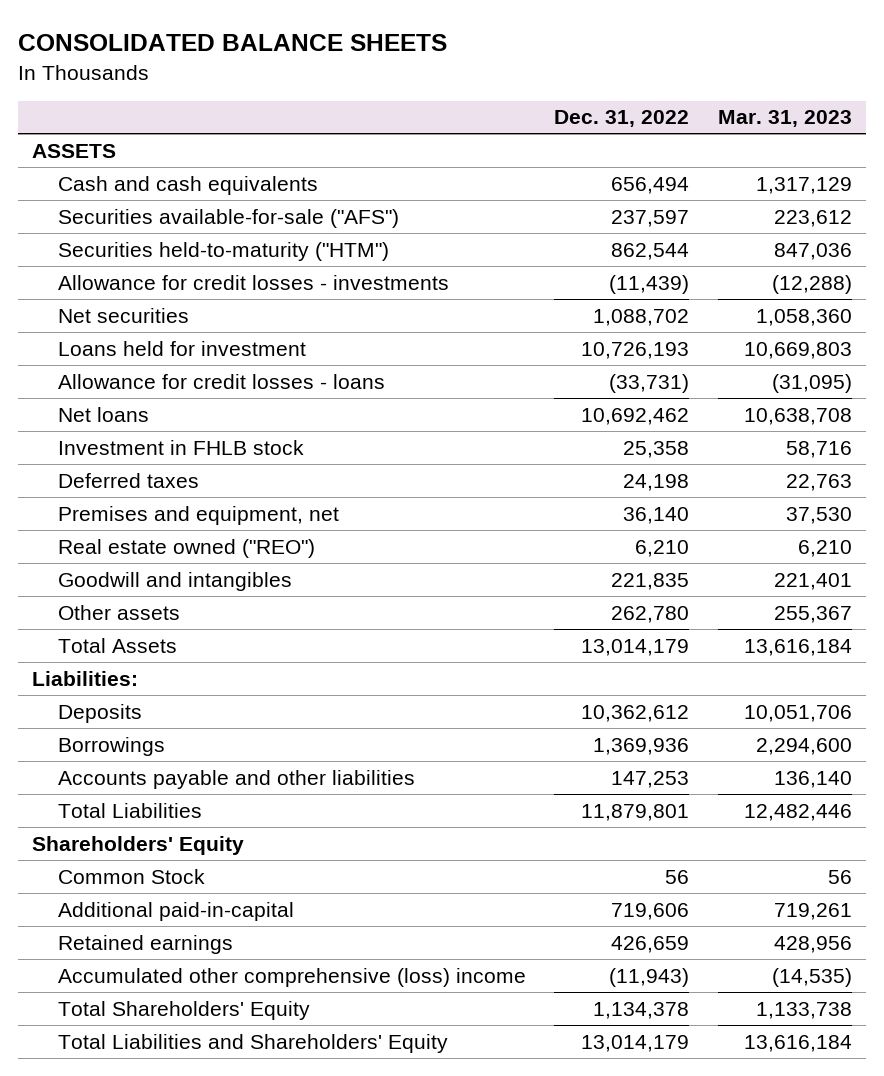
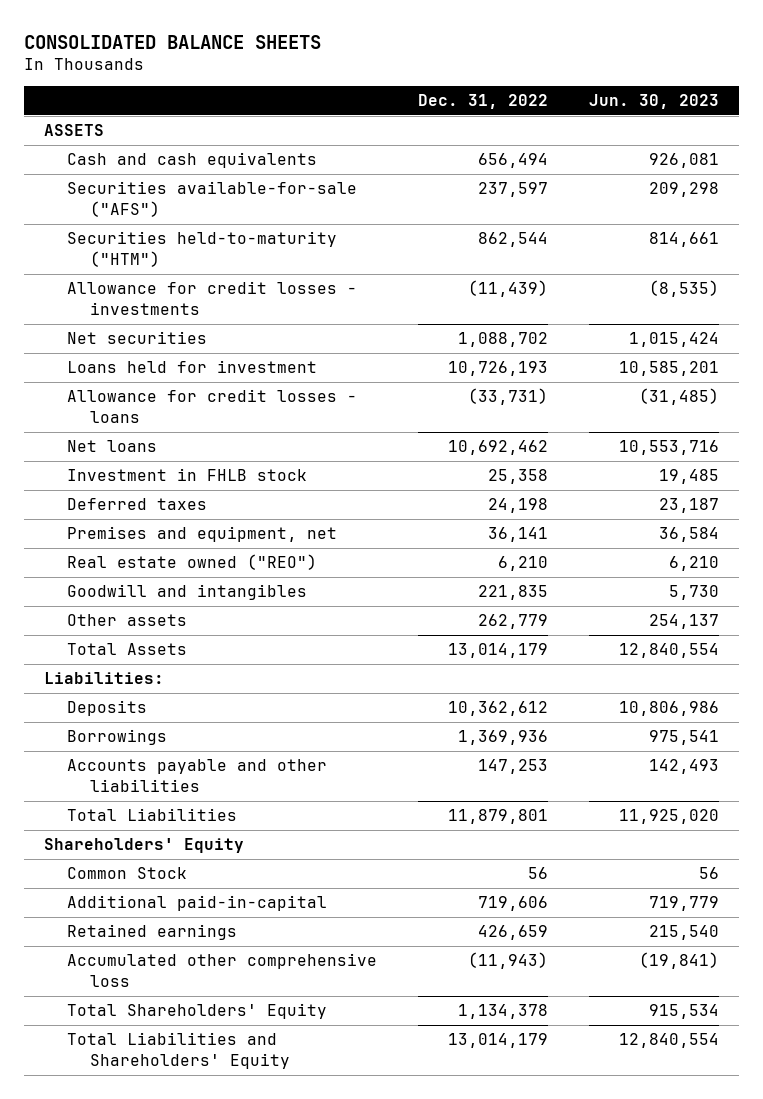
- | Dec. 31, 2022 | Mar. 31, 2023
+ | Dec. 31, 2022 | Jun. 30, 2023
- Premises and equipment, net | 36,140 | 37,530
+ Premises and equipment, net | 36,141 | 36,584
- Other assets | 262,780 | 255,367
+ Other assets | 262,779 | 254,137
- Accumulated other comprehensive (loss) income | (11,943) | (14,535)
+ Accumulated other comprehensive loss | (11,943) | (19,841)

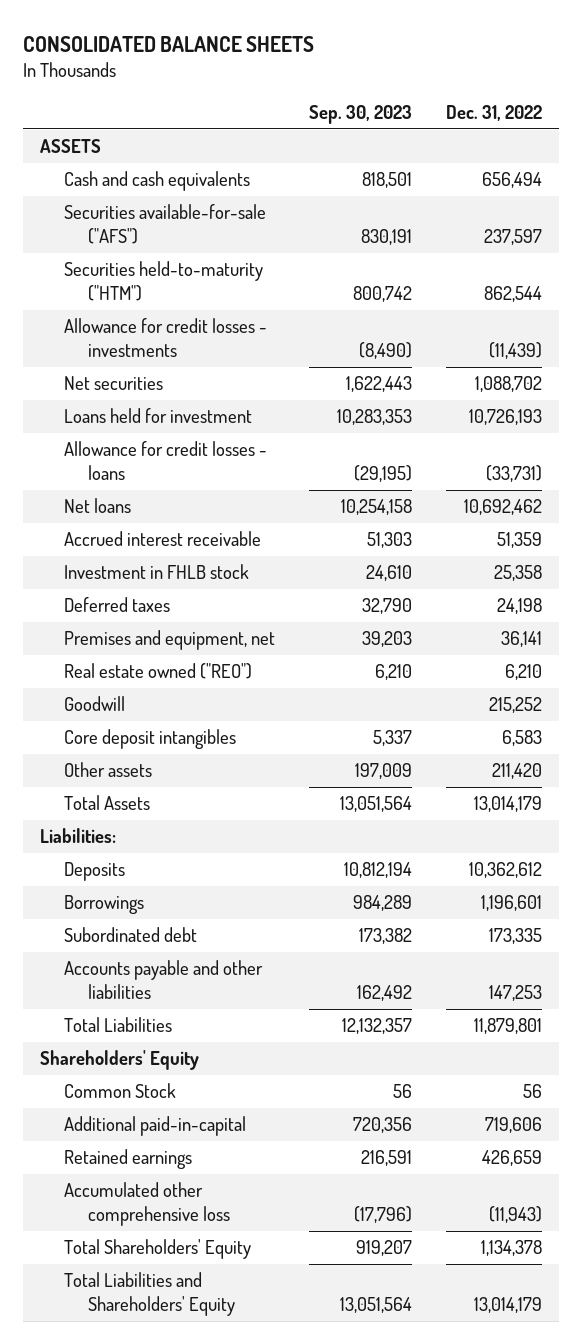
- | Dec. 31, 2022 | Jun. 30, 2023
+ | Sep. 30, 2023 | Dec. 31, 2022
+ Accrued interest receivable | 51,303 | 51,359
- Goodwill and intangibles | 221,835 | 5,730
- Other assets | 262,779 | 254,137
+ Goodwill | | 215,252
+ Core deposit intangibles | 5,337 | 6,583
+ Other assets | 197,009 | 211,420
- Borrowings | 1,369,936 | 975,541
+ Borrowings | 984,289 | 1,196,601
+ Subordinated debt | 173,382 | 173,335

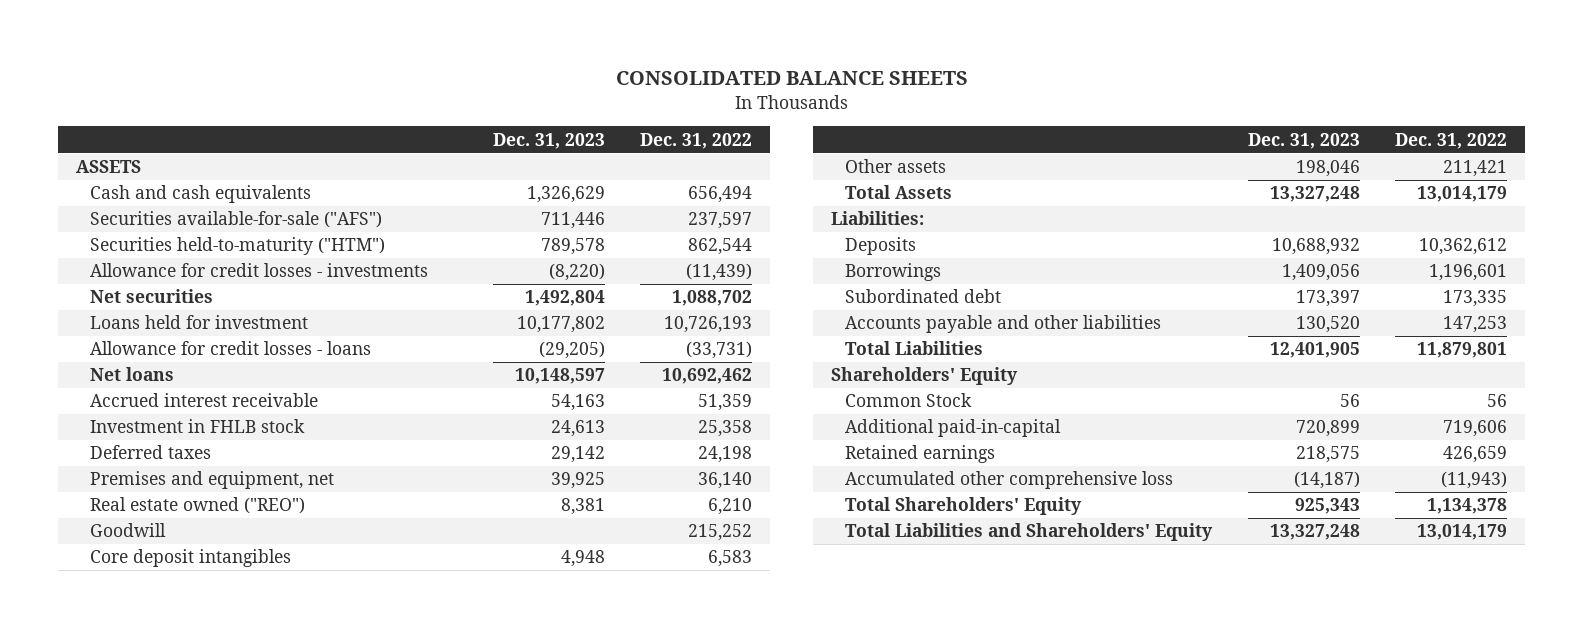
- | Sep. 30, 2023 | Dec. 31, 2022
+ | Dec. 31, 2023 | Dec. 31, 2022
- Premises and equipment, net | 39,203 | 36,141
+ Premises and equipment, net | 39,925 | 36,140
- Other assets | 197,009 | 211,420
+ Other assets | 198,046 | 211,421

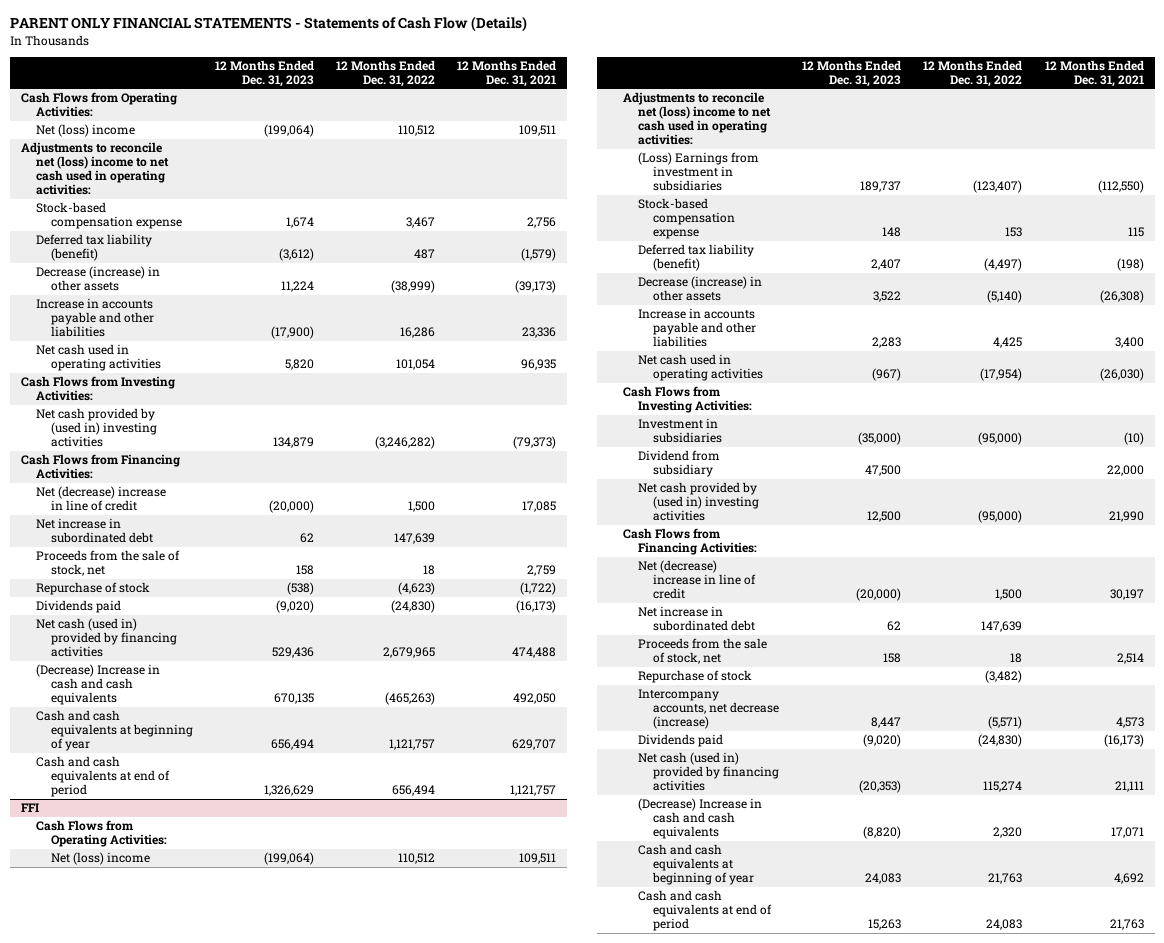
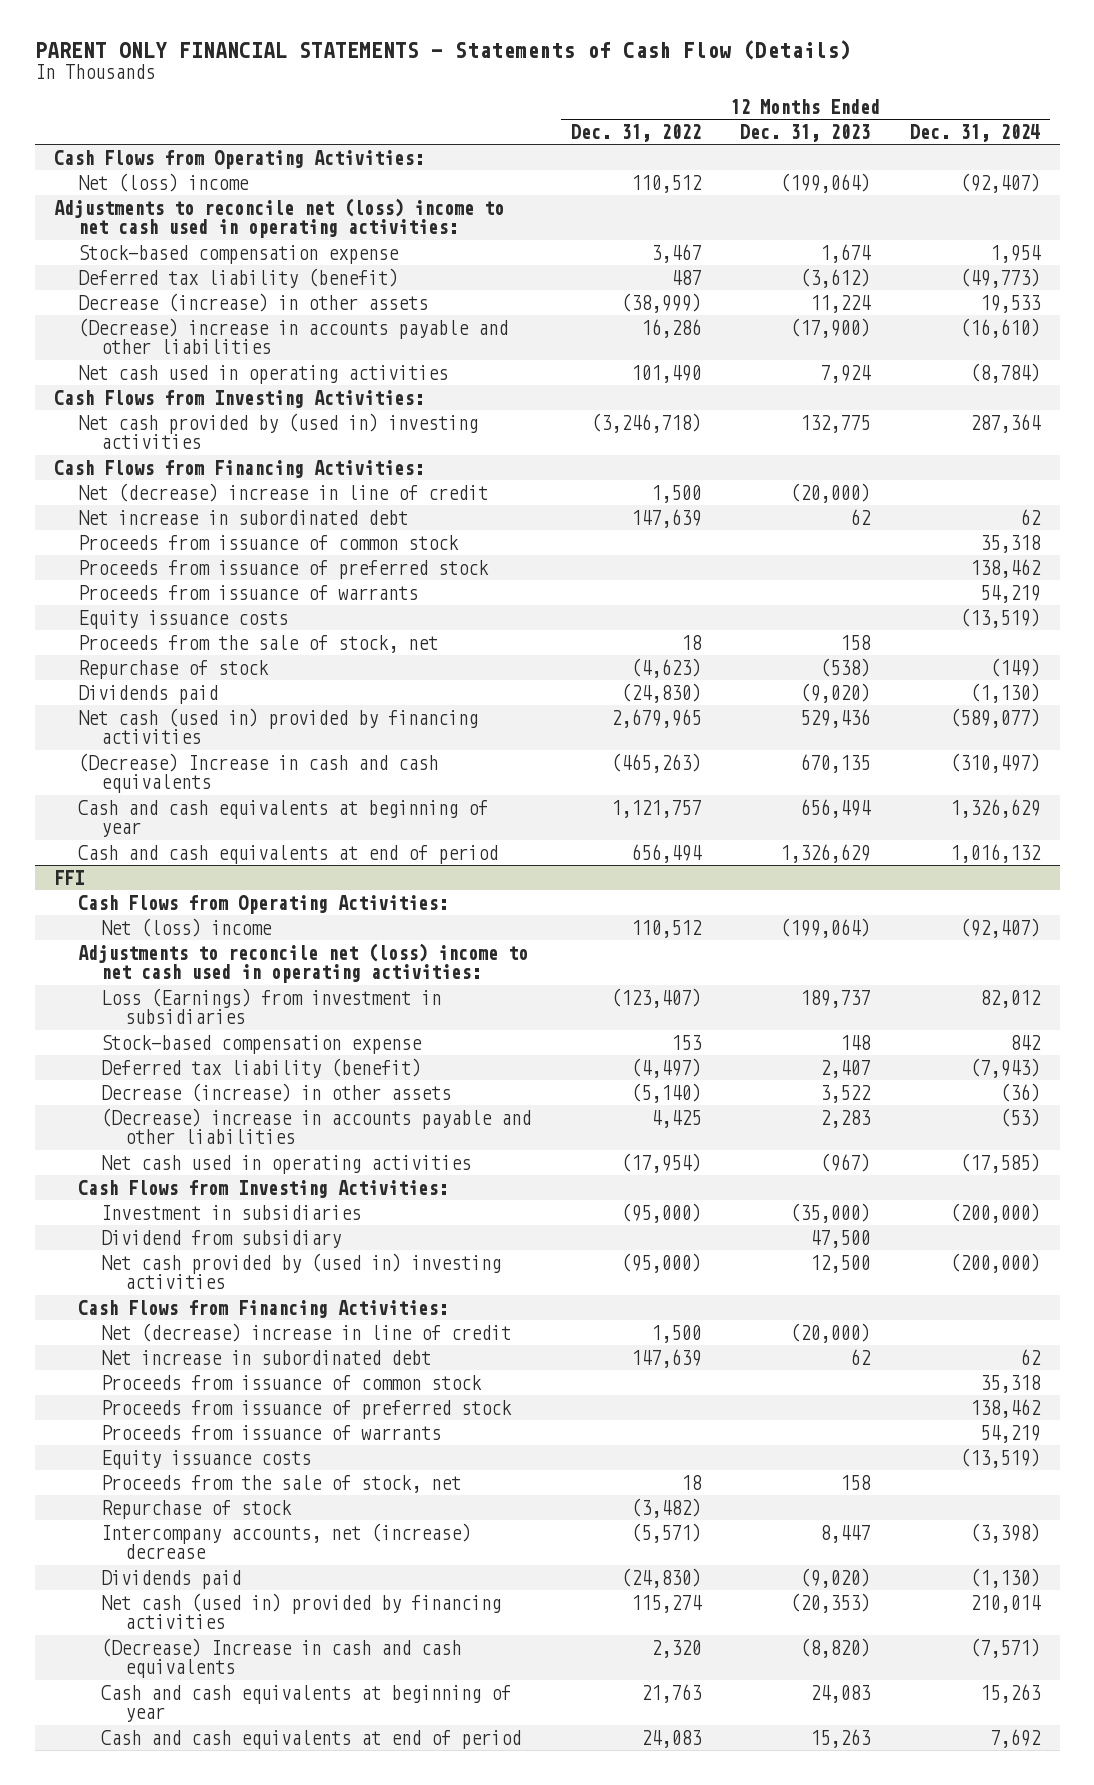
- | 12 Months Ended Dec. 31, 2023 | 12 Months Ended Dec. 31, 2022 | 12 Months Ended Dec. 31, 2021
+ | 12 Months Ended Dec. 31, 2022 | 12 Months Ended Dec. 31, 2023 | 12 Months Ended Dec. 31, 2024
- Increase in accounts payable and other liabilities | (17,900) | 16,286 | 23,336
- Net cash used in operating activities | 5,820 | 101,054 | 96,935
+ (Decrease) increase in accounts payable and other liabilities | 16,286 | (17,900) | (16,610)
+ Net cash used in operating activities | 101,490 | 7,924 | (8,784)
- Net cash provided by (used in) investing activities | 134,879 | (3,246,282) | (79,373)
+ Net cash provided by (used in) investing activities | (3,246,718) | 132,775 | 287,364
+ Proceeds from issuance of common stock | | | 35,318
+ Proceeds from issuance of preferred stock | | | 138,462
+ Proceeds from issuance of warrants | | | 54,219
+ Equity issuance costs | | | (13,519)
@ FFI
- (Loss) Earnings from investment in subsidiaries | 189,737 | (123,407) | (112,550)
+ Loss (Earnings) from investment in subsidiaries | (123,407) | 189,737 | 82,012
- Increase in accounts payable and other liabilities | 2,283 | 4,425 | 3,400
+ (Decrease) increase in accounts payable and other liabilities | 4,425 | 2,283 | (53)
+ Proceeds from issuance of common stock | | | 35,318
+ Proceeds from issuance of preferred stock | | | 138,462
+ Proceeds from issuance of warrants | | | 54,219
+ Equity issuance costs | | | (13,519)
- Intercompany accounts, net decrease (increase) | 8,447 | (5,571) | 4,573
+ Intercompany accounts, net (increase) decrease | (5,571) | 8,447 | (3,398)

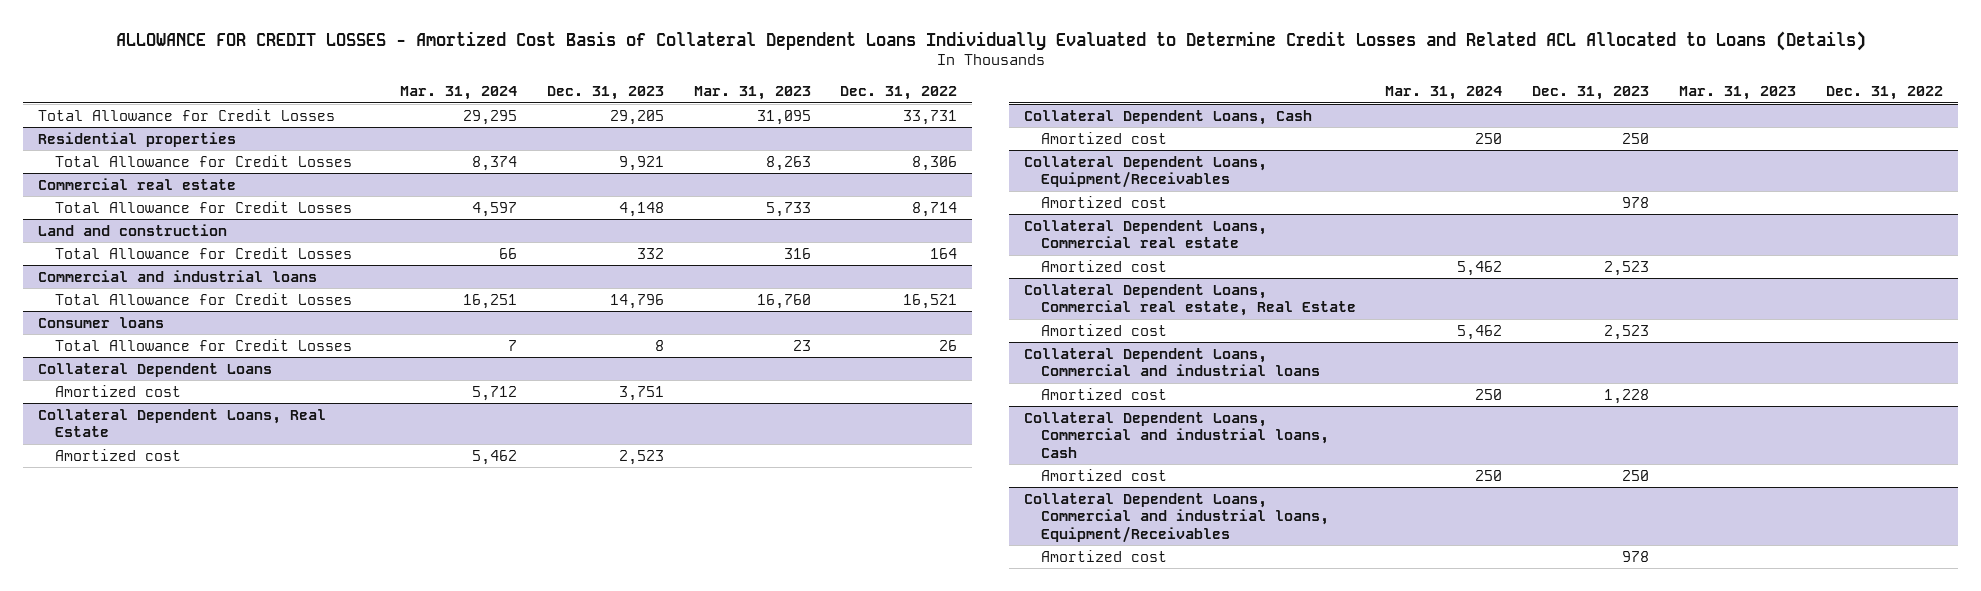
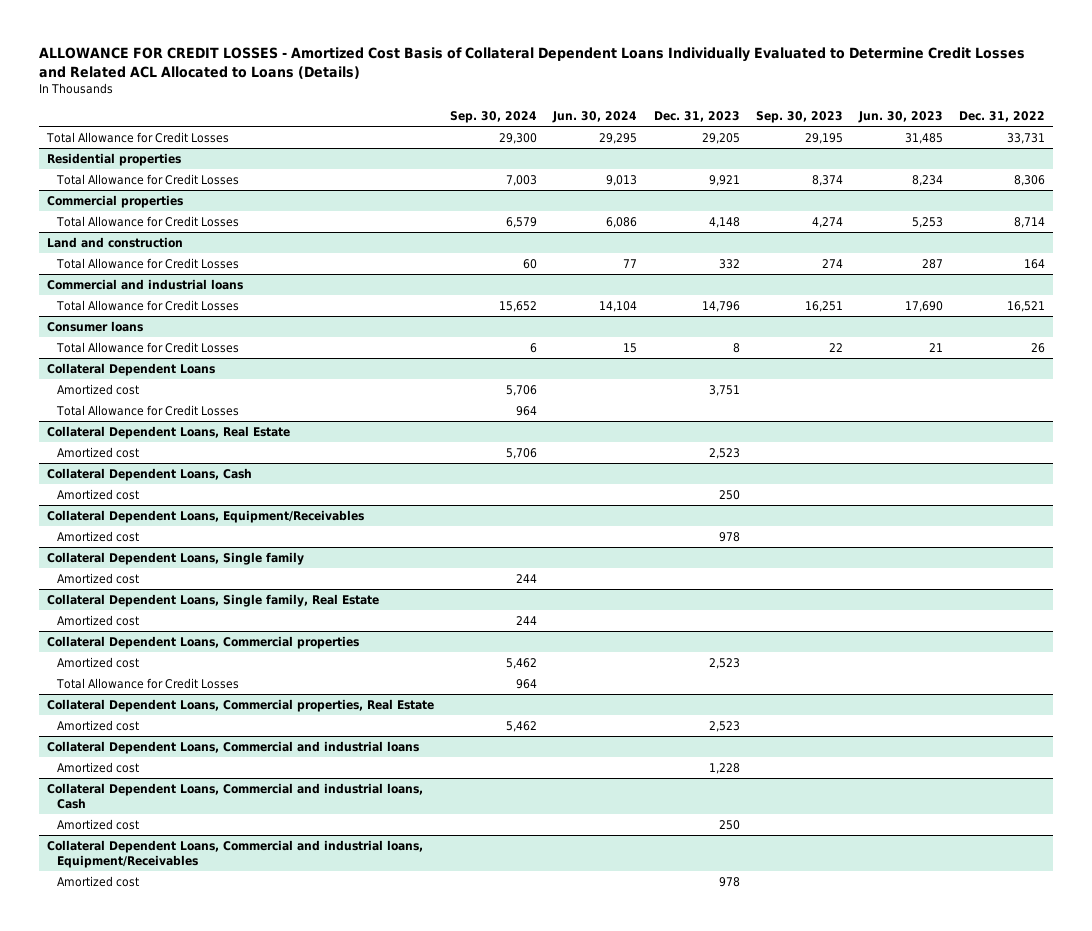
- | Mar. 31, 2024 | Dec. 31, 2023 | Mar. 31, 2023 | Dec. 31, 2022
+ | Sep. 30, 2024 | Jun. 30, 2024 | Dec. 31, 2023 | Sep. 30, 2023 | Jun. 30, 2023 | Dec. 31, 2022
- Commercial real estate
+ Commercial properties
@ Collateral Dependent Loans
+ Total Allowance for Credit Losses | 964 | | | | |
- Collateral Dependent Loans, Commercial real estate
+ Collateral Dependent Loans, Single family
+ Amortized cost | 244 | | | | |
+ Collateral Dependent Loans, Single family, Real Estate
+ Amortized cost | 244 | | | | |
+ Collateral Dependent Loans, Commercial properties
- Collateral Dependent Loans, Commercial real estate, Real Estate
+ Total Allowance for Credit Losses | 964 | | | | |
+ Collateral Dependent Loans, Commercial properties, Real Estate

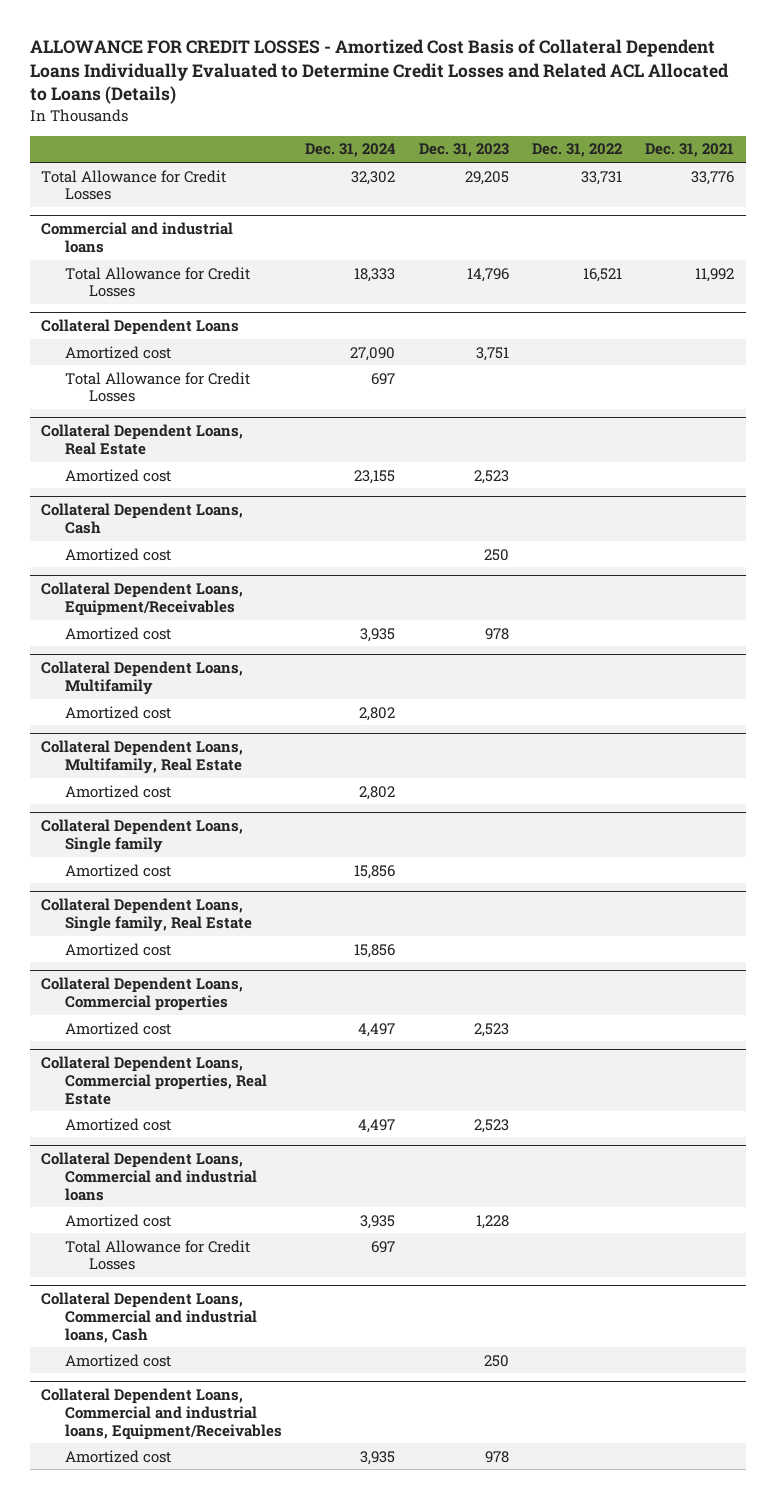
- | Sep. 30, 2024 | Jun. 30, 2024 | Dec. 31, 2023 | Sep. 30, 2023 | Jun. 30, 2023 | Dec. 31, 2022
+ | Dec. 31, 2024 | Dec. 31, 2023 | Dec. 31, 2022 | Dec. 31, 2021
- Residential properties
- Total Allowance for Credit Losses | 7,003 | 9,013 | 9,921 | 8,374 | 8,234 | 8,306
- Commercial properties
- Total Allowance for Credit Losses | 6,579 | 6,086 | 4,148 | 4,274 | 5,253 | 8,714
- Land and construction
- Total Allowance for Credit Losses | 60 | 77 | 332 | 274 | 287 | 164
- Consumer loans
- Total Allowance for Credit Losses | 6 | 15 | 8 | 22 | 21 | 26
+ Collateral Dependent Loans, Multifamily
+ Amortized cost | 2,802 | | |
+ Collateral Dependent Loans, Multifamily, Real Estate
+ Amortized cost | 2,802 | | |
@ Collateral Dependent Loans, Commercial properties
- Total Allowance for Credit Losses | 964 | | | | |
@ Collateral Dependent Loans, Commercial and industrial loans
+ Total Allowance for Credit Losses | 697 | | |

